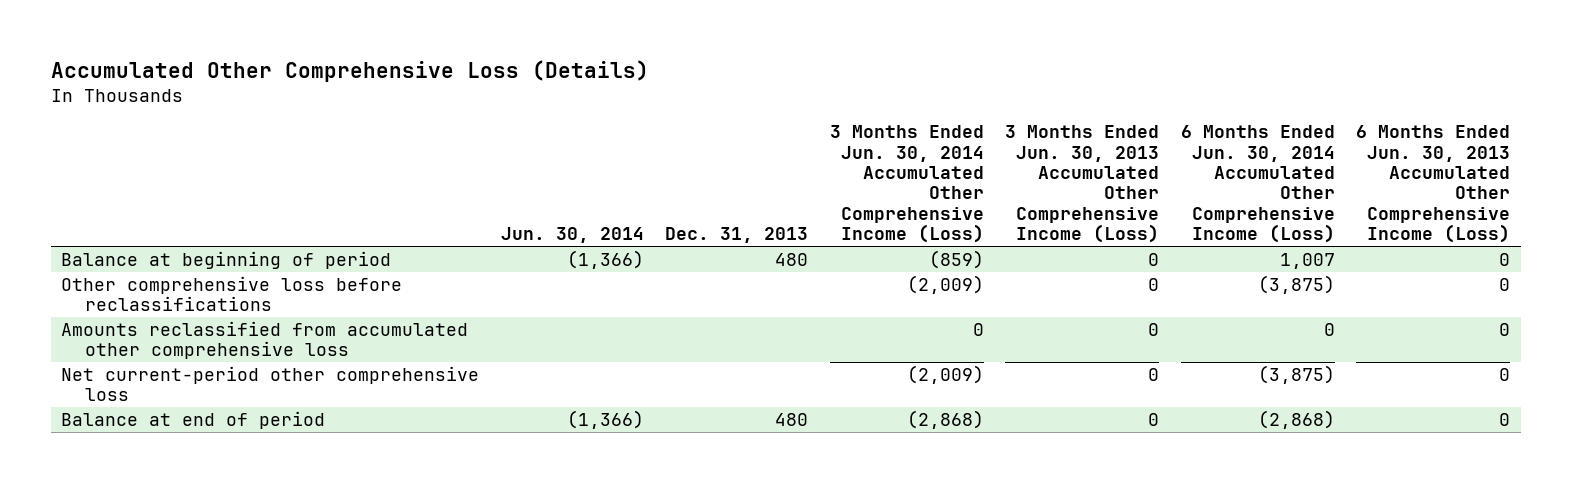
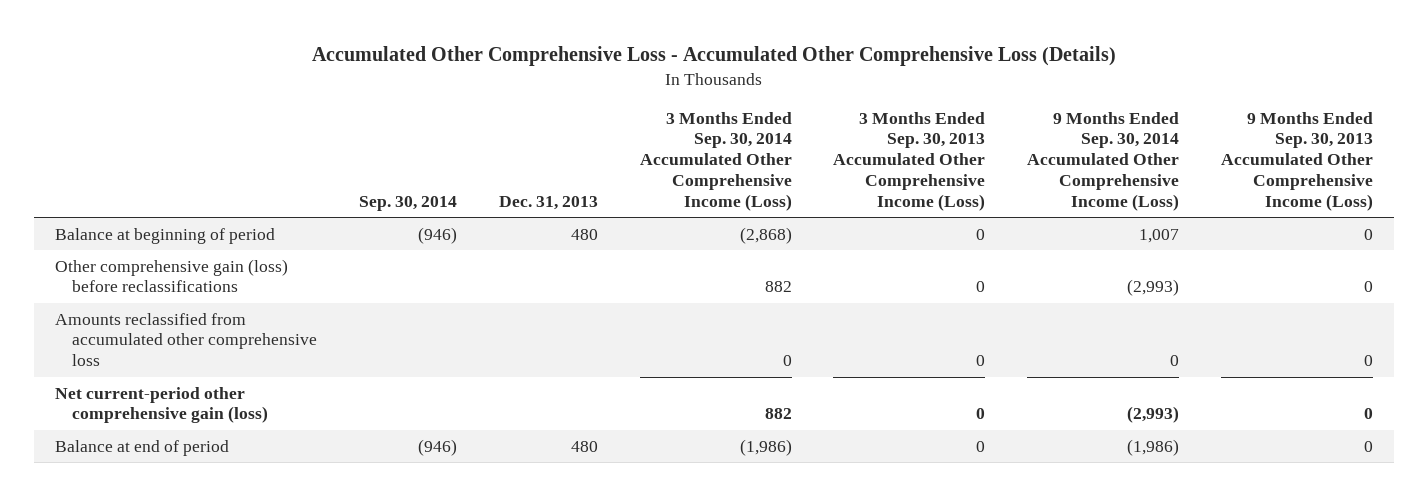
- Accumulated Other Comprehensive Loss (Details)
+ Accumulated Other Comprehensive Loss - Accumulated Other Comprehensive Loss (Details)
- | Jun. 30, 2014 | Dec. 31, 2013 | 3 Months Ended Jun. 30, 2014 Accumulated Other Comprehensive Income (Loss) | 3 Months Ended Jun. 30, 2013 Accumulated Other Comprehensive Income (Loss) | 6 Months Ended Jun. 30, 2014 Accumulated Other Comprehensive Income (Loss) | 6 Months Ended Jun. 30, 2013 Accumulated Other Comprehensive Income (Loss)
+ | Sep. 30, 2014 | Dec. 31, 2013 | 3 Months Ended Sep. 30, 2014 Accumulated Other Comprehensive Income (Loss) | 3 Months Ended Sep. 30, 2013 Accumulated Other Comprehensive Income (Loss) | 9 Months Ended Sep. 30, 2014 Accumulated Other Comprehensive Income (Loss) | 9 Months Ended Sep. 30, 2013 Accumulated Other Comprehensive Income (Loss)
- Other comprehensive loss before reclassifications | | | (2,009) | 0 | (3,875) | 0
+ Other comprehensive gain (loss) before reclassifications | | | 882 | 0 | (2,993) | 0
- Net current-period other comprehensive loss | | | (2,009) | 0 | (3,875) | 0
+ Net current-period other comprehensive gain (loss) | | | 882 | 0 | (2,993) | 0

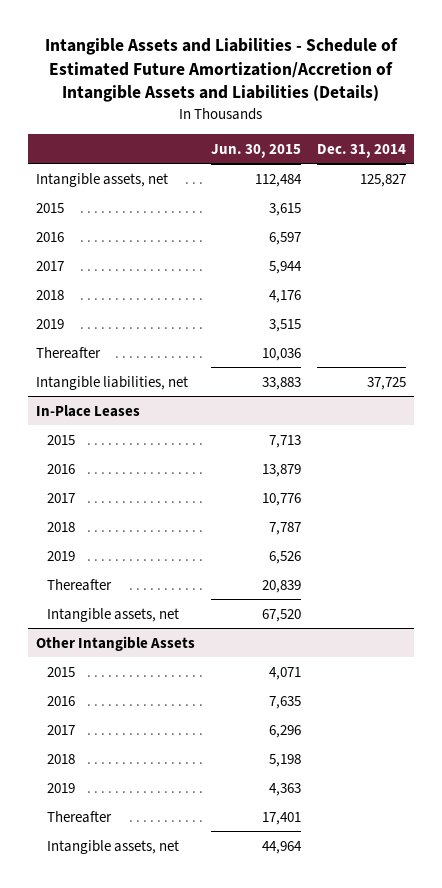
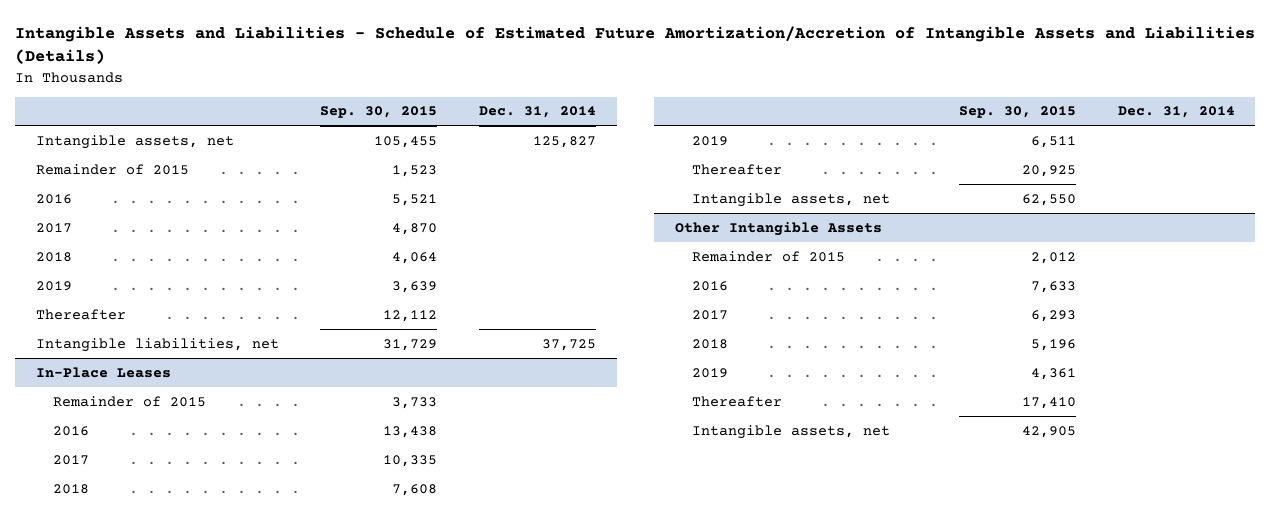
- | Jun. 30, 2015 | Dec. 31, 2014
+ | Sep. 30, 2015 | Dec. 31, 2014
- 2015 | 3,615 |
+ Remainder of 2015 | 1,523 |
@ In-Place Leases
- 2015 | 7,713 |
+ Remainder of 2015 | 3,733 |
@ Other Intangible Assets
- 2015 | 4,071 |
+ Remainder of 2015 | 2,012 |

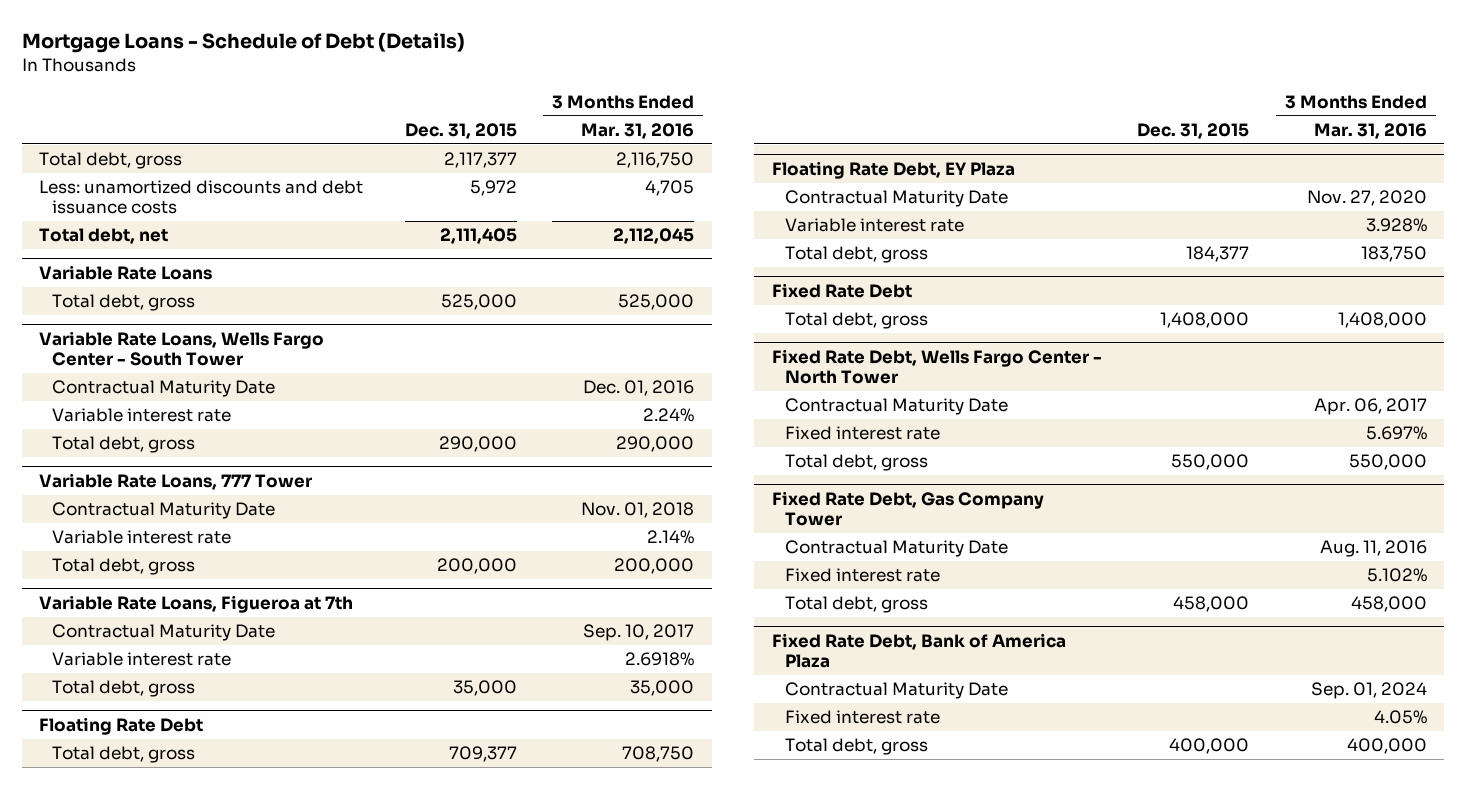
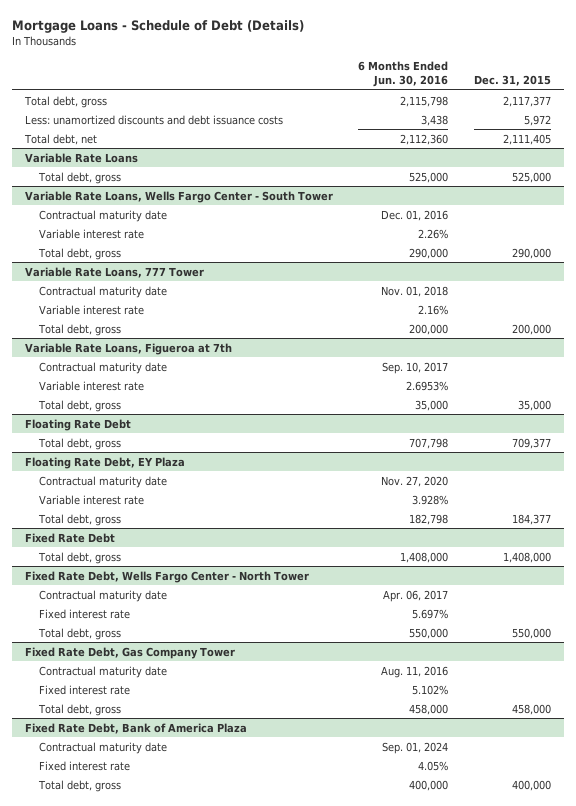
- | Dec. 31, 2015 | 3 Months Ended Mar. 31, 2016
+ | 6 Months Ended Jun. 30, 2016 | Dec. 31, 2015
@ Variable Rate Loans, Wells Fargo Center - South Tower
- Contractual Maturity Date | | Dec. 01, 2016
+ Contractual maturity date | Dec. 01, 2016 |
@ Variable Rate Loans, 777 Tower
- Contractual Maturity Date | | Nov. 01, 2018
+ Contractual maturity date | Nov. 01, 2018 |
@ Variable Rate Loans, Figueroa at 7th
- Contractual Maturity Date | | Sep. 10, 2017
+ Contractual maturity date | Sep. 10, 2017 |
@ Floating Rate Debt, EY Plaza
- Contractual Maturity Date | | Nov. 27, 2020
+ Contractual maturity date | Nov. 27, 2020 |
@ Fixed Rate Debt, Wells Fargo Center - North Tower
- Contractual Maturity Date | | Apr. 06, 2017
+ Contractual maturity date | Apr. 06, 2017 |
@ Fixed Rate Debt, Gas Company Tower
- Contractual Maturity Date | | Aug. 11, 2016
+ Contractual maturity date | Aug. 11, 2016 |
@ Fixed Rate Debt, Bank of America Plaza
- Contractual Maturity Date | | Sep. 01, 2024
+ Contractual maturity date | Sep. 01, 2024 |

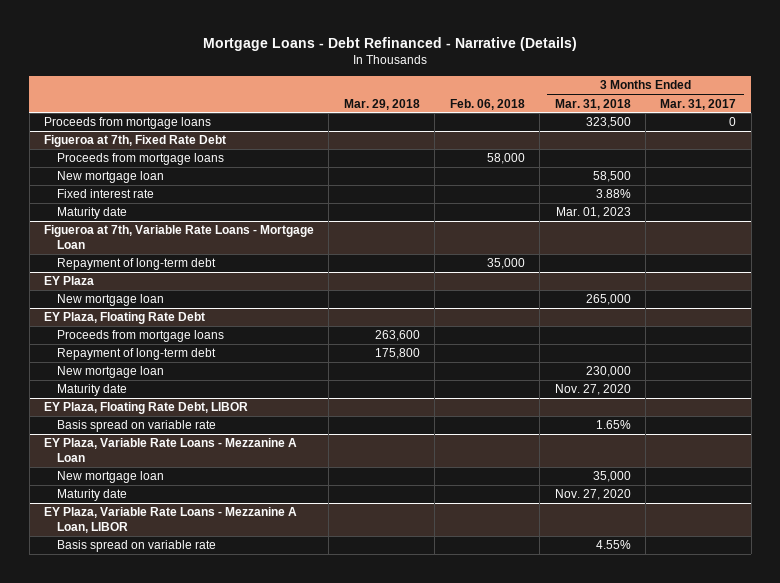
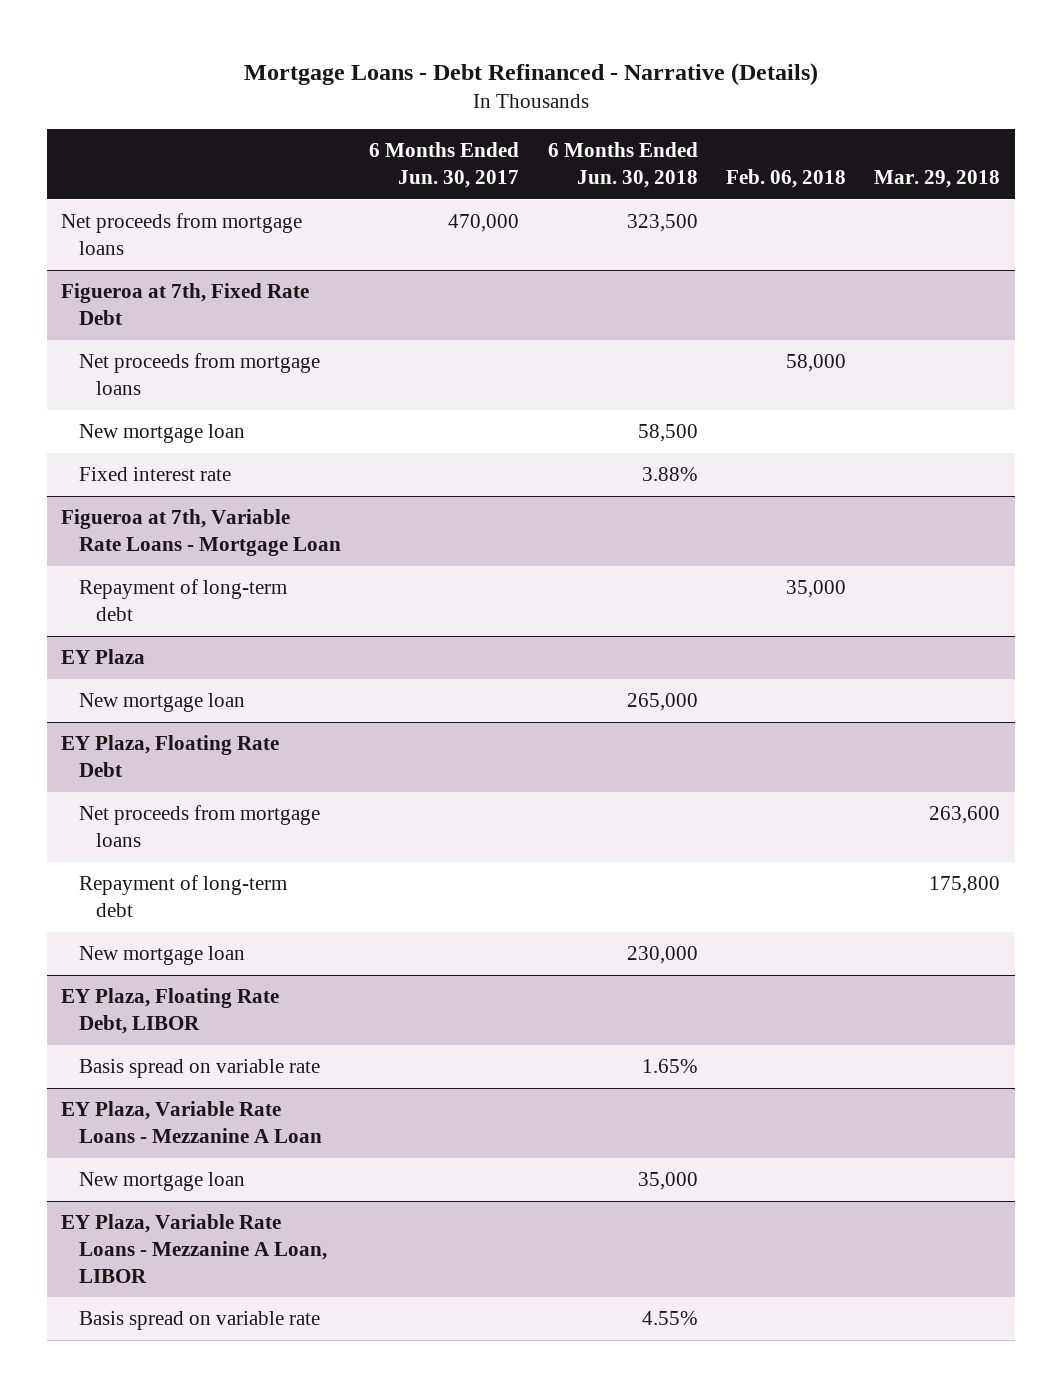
- | Mar. 29, 2018 | Feb. 06, 2018 | 3 Months Ended Mar. 31, 2018 | 3 Months Ended Mar. 31, 2017
+ | 6 Months Ended Jun. 30, 2017 | 6 Months Ended Jun. 30, 2018 | Feb. 06, 2018 | Mar. 29, 2018
- Proceeds from mortgage loans | | | 323,500 | 0
+ Net proceeds from mortgage loans | 470,000 | 323,500 | |
@ Figueroa at 7th, Fixed Rate Debt
- Proceeds from mortgage loans | | 58,000 | |
+ Net proceeds from mortgage loans | | | 58,000 |
- Maturity date | | | Mar. 01, 2023 |
@ EY Plaza, Floating Rate Debt
- Proceeds from mortgage loans | 263,600 | | |
+ Net proceeds from mortgage loans | | | | 263,600
- Maturity date | | | Nov. 27, 2020 |
@ EY Plaza, Variable Rate Loans - Mezzanine A Loan
- Maturity date | | | Nov. 27, 2020 |

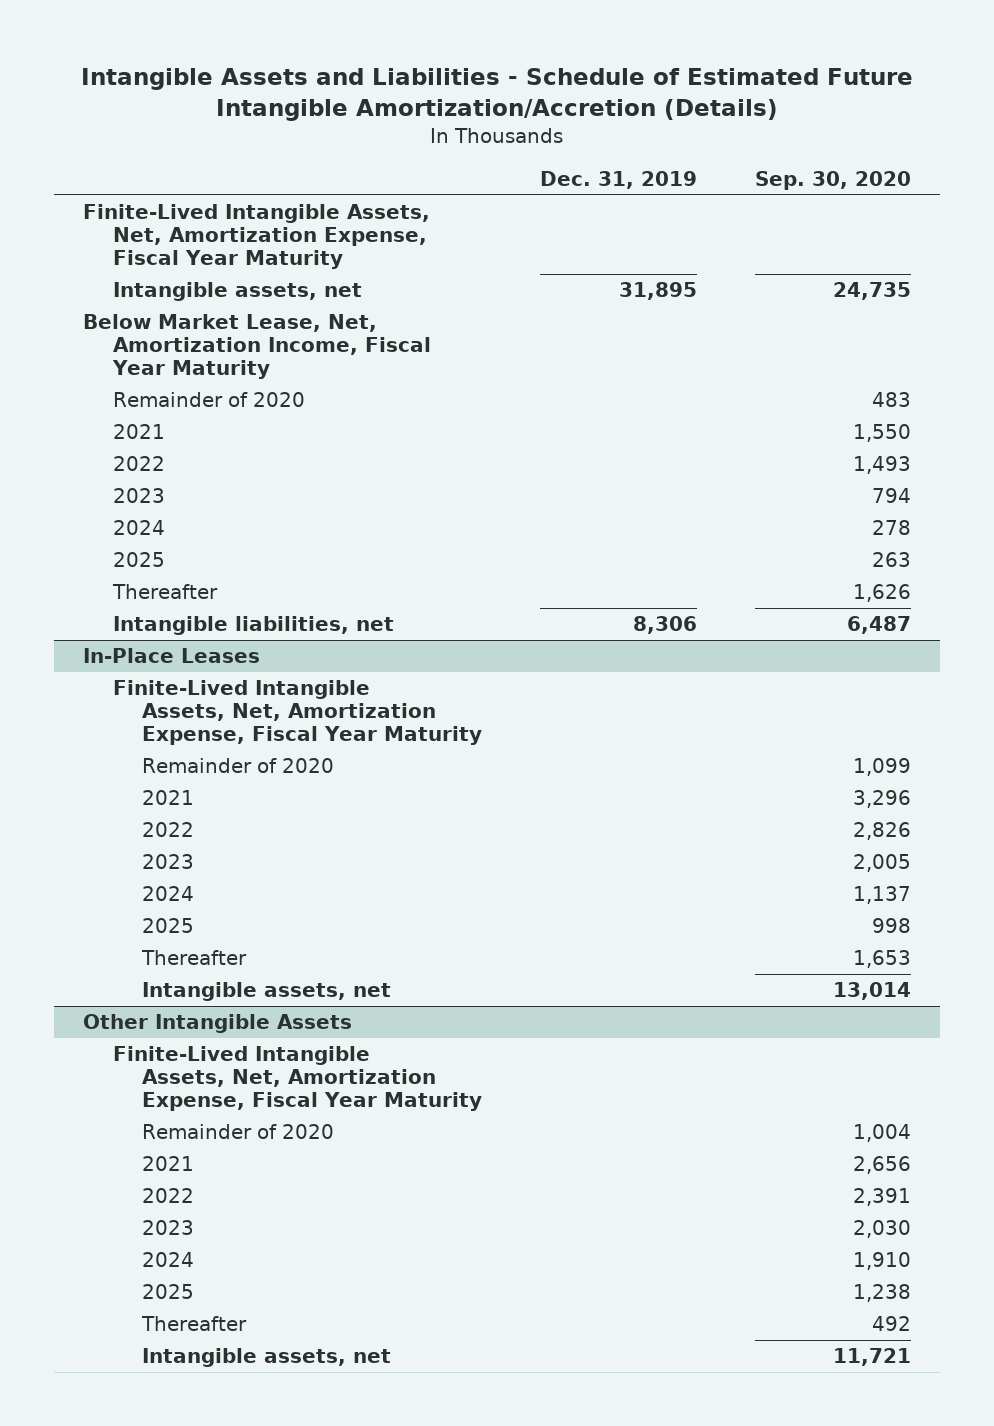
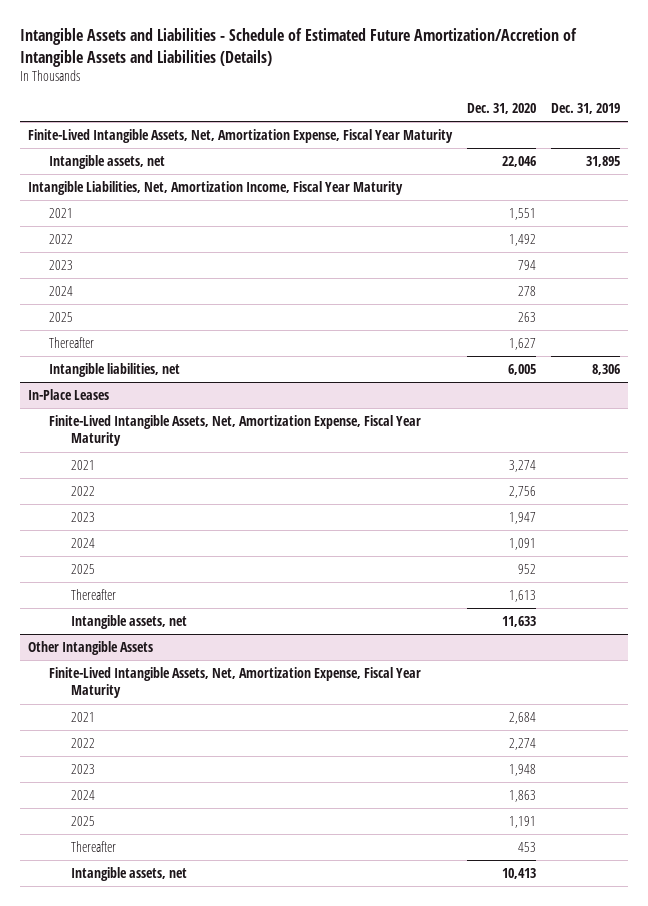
- Intangible Assets and Liabilities - Schedule of Estimated Future Intangible Amortization/Accretion (Details)
+ Intangible Assets and Liabilities - Schedule of Estimated Future Amortization/Accretion of Intangible Assets and Liabilities (Details)
- | Dec. 31, 2019 | Sep. 30, 2020
+ | Dec. 31, 2020 | Dec. 31, 2019
- Below Market Lease, Net, Amortization Income, Fiscal Year Maturity
- Remainder of 2020 | | 483
+ Intangible Liabilities, Net, Amortization Income, Fiscal Year Maturity
@ In-Place Leases
- Remainder of 2020 | | 1,099
@ Other Intangible Assets
- Remainder of 2020 | | 1,004

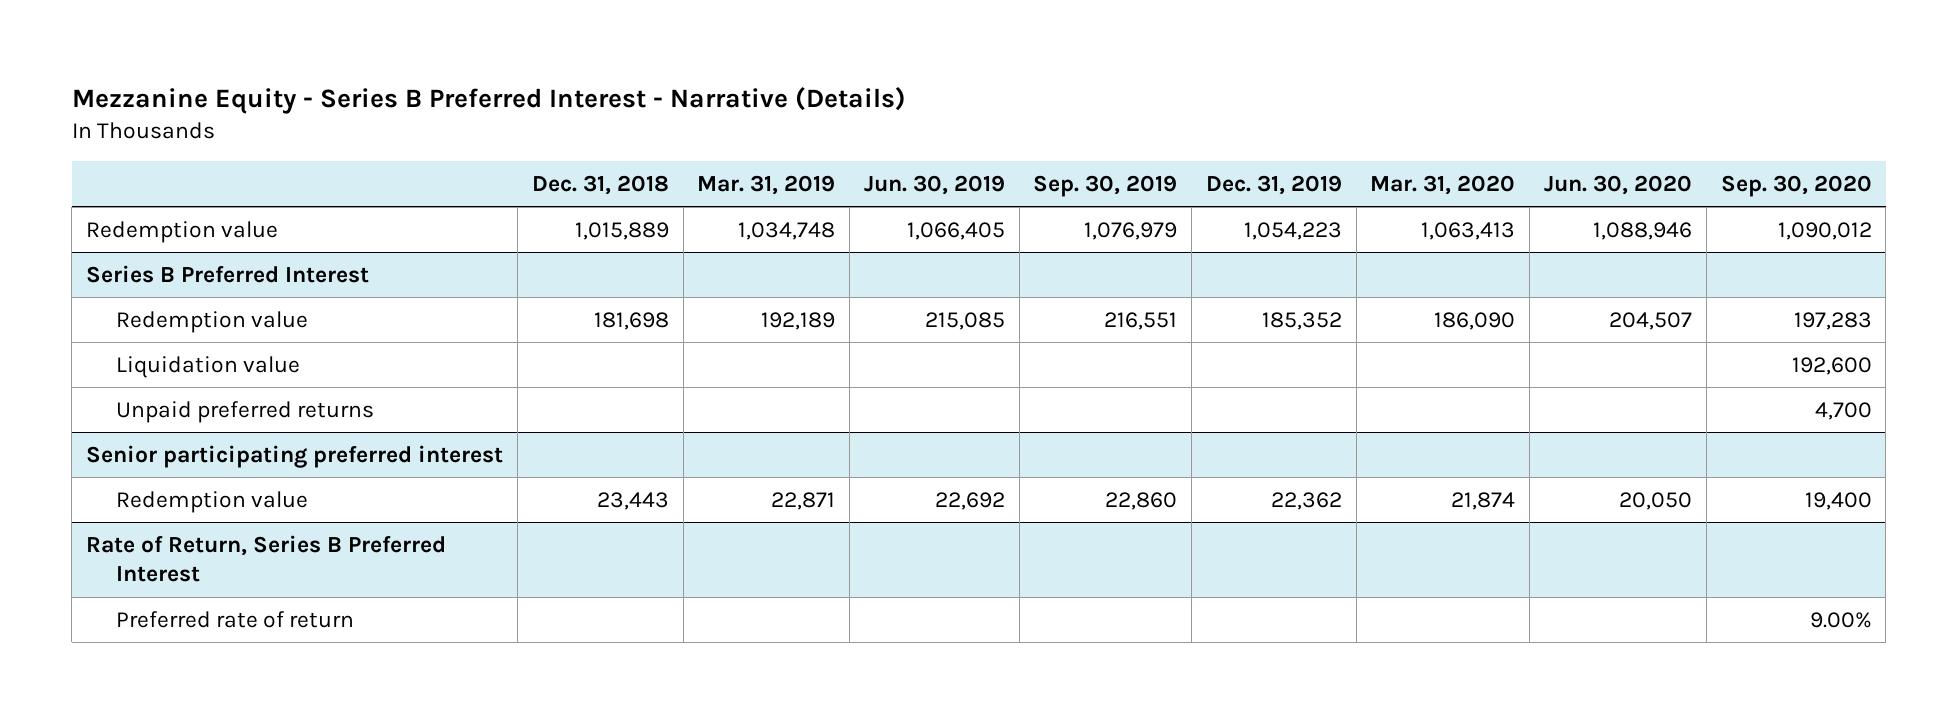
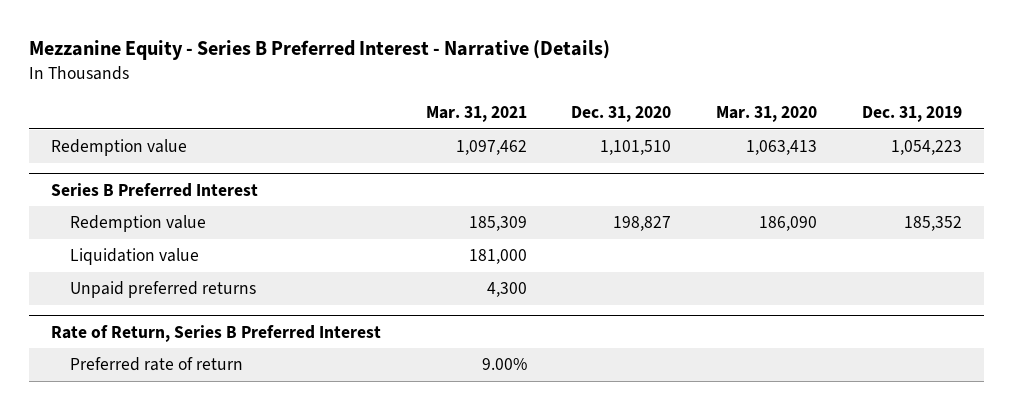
- | Dec. 31, 2018 | Mar. 31, 2019 | Jun. 30, 2019 | Sep. 30, 2019 | Dec. 31, 2019 | Mar. 31, 2020 | Jun. 30, 2020 | Sep. 30, 2020
+ | Mar. 31, 2021 | Dec. 31, 2020 | Mar. 31, 2020 | Dec. 31, 2019
- Senior participating preferred interest
- Redemption value | 23,443 | 22,871 | 22,692 | 22,860 | 22,362 | 21,874 | 20,050 | 19,400

